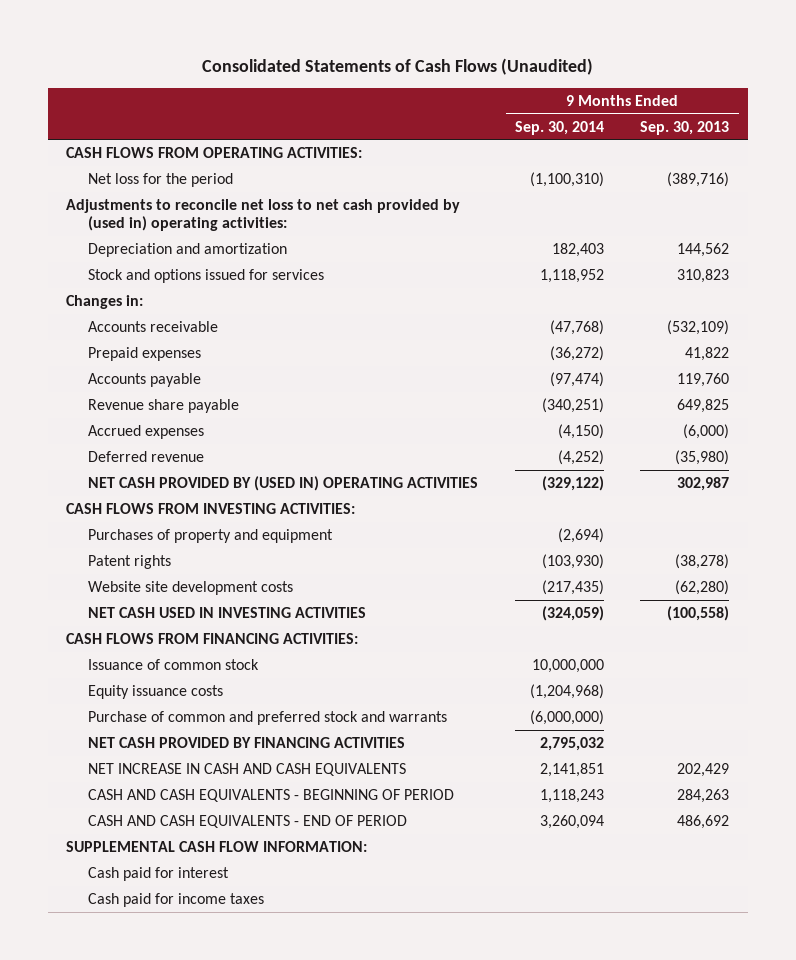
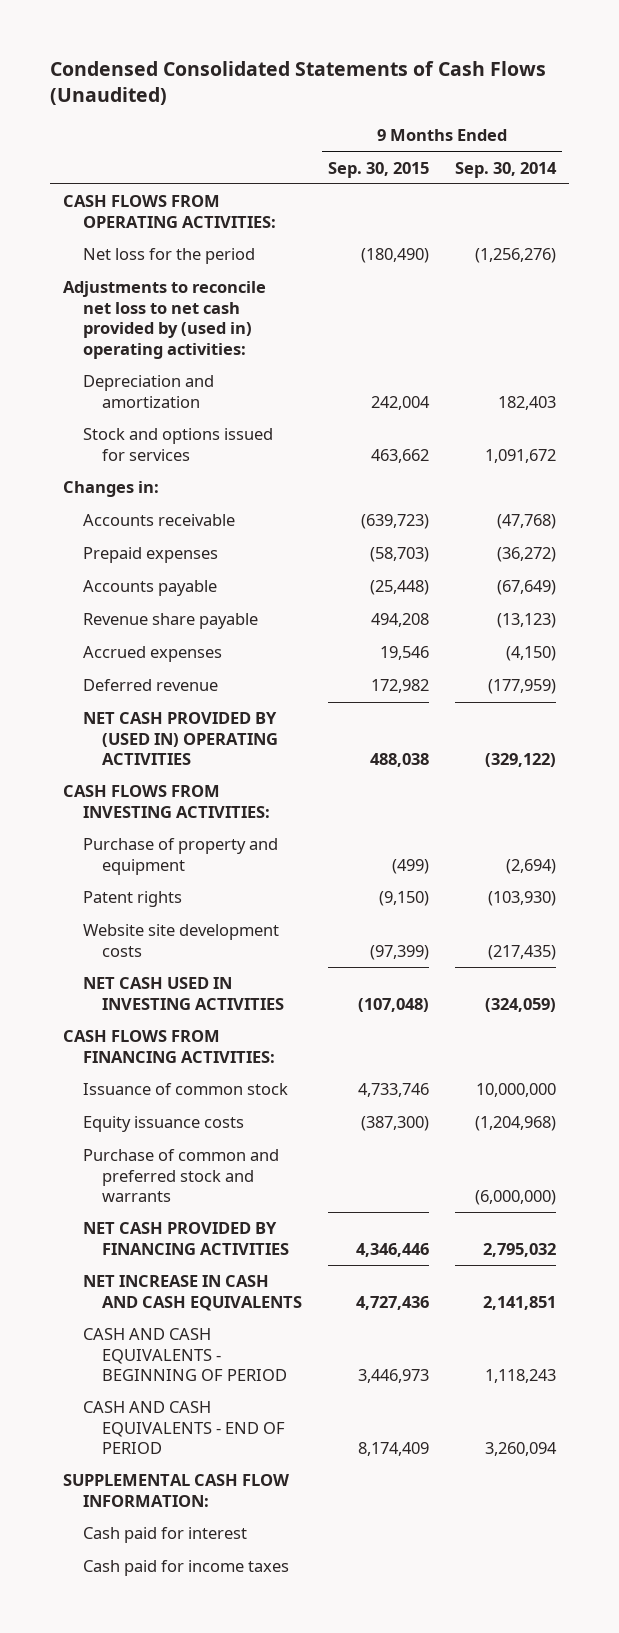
- Consolidated Statements of Cash Flows (Unaudited)
+ Condensed Consolidated Statements of Cash Flows (Unaudited)
- | 9 Months Ended Sep. 30, 2014 | 9 Months Ended Sep. 30, 2013
+ | 9 Months Ended Sep. 30, 2015 | 9 Months Ended Sep. 30, 2014
- Net loss for the period | (1,100,310) | (389,716)
+ Net loss for the period | (180,490) | (1,256,276)
- Stock and options issued for services | 1,118,952 | 310,823
+ Stock and options issued for services | 463,662 | 1,091,672
- Accounts payable | (97,474) | 119,760
- Revenue share payable | (340,251) | 649,825
+ Accounts payable | (25,448) | (67,649)
+ Revenue share payable | 494,208 | (13,123)
- Deferred revenue | (4,252) | (35,980)
+ Deferred revenue | 172,982 | (177,959)
- Purchases of property and equipment | (2,694) |
+ Purchase of property and equipment | (499) | (2,694)

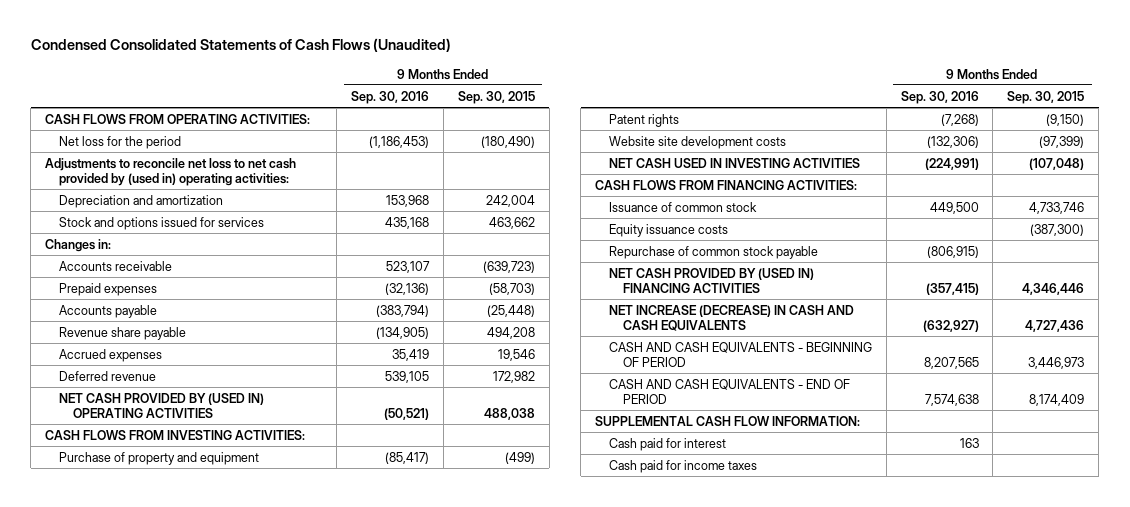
- | 9 Months Ended Sep. 30, 2015 | 9 Months Ended Sep. 30, 2014
+ | 9 Months Ended Sep. 30, 2016 | 9 Months Ended Sep. 30, 2015
- Purchase of common and preferred stock and warrants | | (6,000,000)
- NET CASH PROVIDED BY FINANCING ACTIVITIES | 4,346,446 | 2,795,032
- NET INCREASE IN CASH AND CASH EQUIVALENTS | 4,727,436 | 2,141,851
+ Repurchase of common stock payable | (806,915) |
+ NET CASH PROVIDED BY (USED IN) FINANCING ACTIVITIES | (357,415) | 4,346,446
+ NET INCREASE (DECREASE) IN CASH AND CASH EQUIVALENTS | (632,927) | 4,727,436

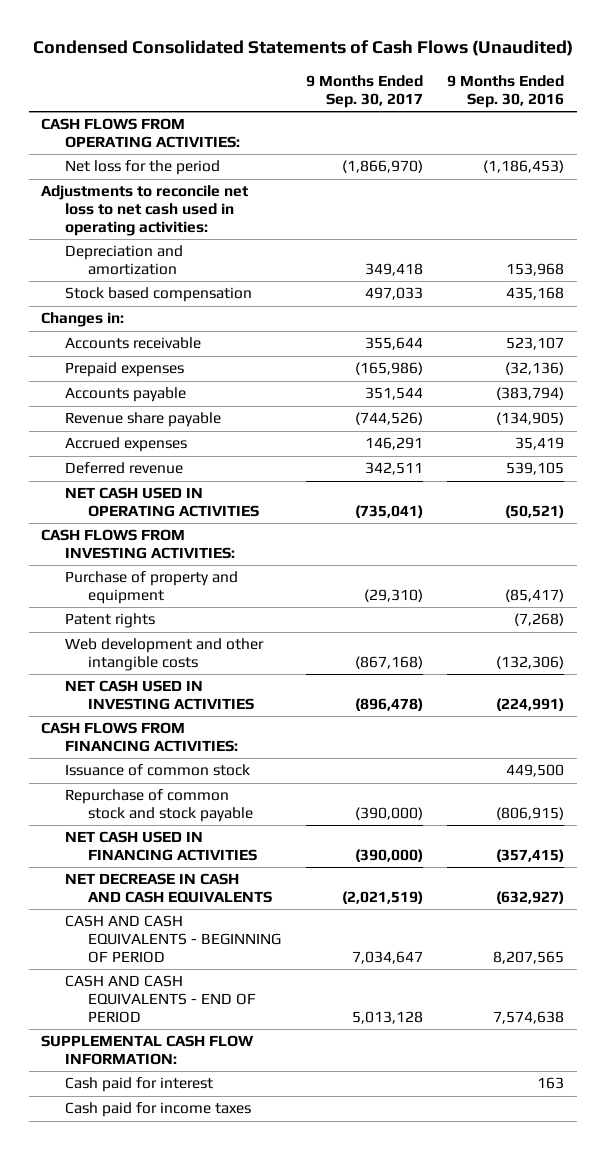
- | 9 Months Ended Sep. 30, 2016 | 9 Months Ended Sep. 30, 2015
+ | 9 Months Ended Sep. 30, 2017 | 9 Months Ended Sep. 30, 2016
- Adjustments to reconcile net loss to net cash provided by (used in) operating activities:
+ Adjustments to reconcile net loss to net cash used in operating activities:
- Stock and options issued for services | 435,168 | 463,662
+ Stock based compensation | 497,033 | 435,168
- NET CASH PROVIDED BY (USED IN) OPERATING ACTIVITIES | (50,521) | 488,038
+ NET CASH USED IN OPERATING ACTIVITIES | (735,041) | (50,521)
- Website site development costs | (132,306) | (97,399)
+ Web development and other intangible costs | (867,168) | (132,306)
- Equity issuance costs | | (387,300)
- Repurchase of common stock payable | (806,915) |
- NET CASH PROVIDED BY (USED IN) FINANCING ACTIVITIES | (357,415) | 4,346,446
- NET INCREASE (DECREASE) IN CASH AND CASH EQUIVALENTS | (632,927) | 4,727,436
+ Repurchase of common stock and stock payable | (390,000) | (806,915)
+ NET CASH USED IN FINANCING ACTIVITIES | (390,000) | (357,415)
+ NET DECREASE IN CASH AND CASH EQUIVALENTS | (2,021,519) | (632,927)

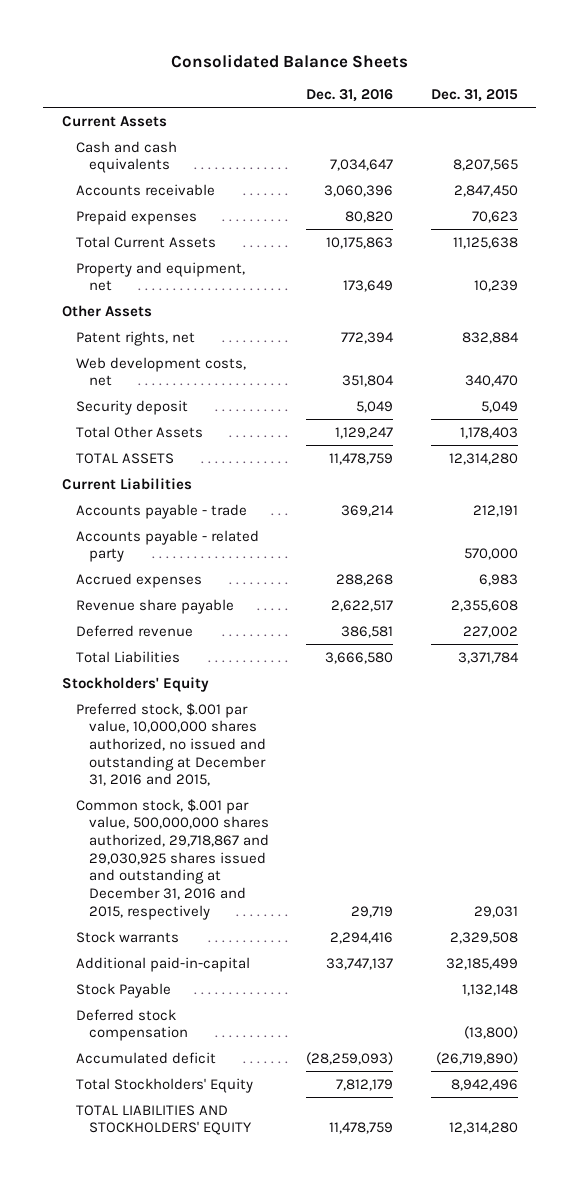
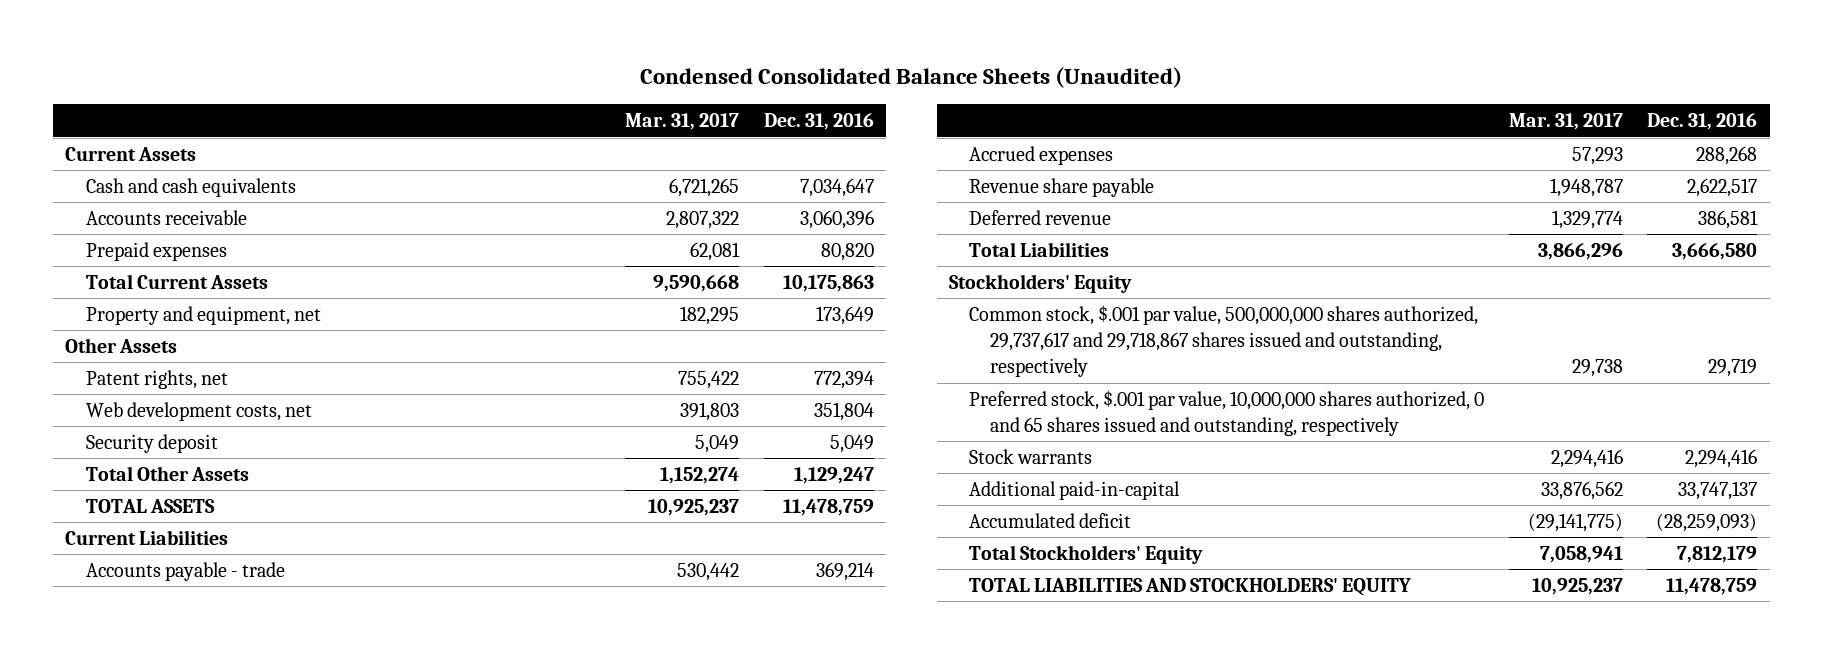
- Consolidated Balance Sheets
+ Condensed Consolidated Balance Sheets (Unaudited)
- | Dec. 31, 2016 | Dec. 31, 2015
+ | Mar. 31, 2017 | Dec. 31, 2016
- Accounts payable - related party | | 570,000
- Preferred stock, $.001 par value, 10,000,000 shares authorized, no issued and outstanding at December 31, 2016 and 2015,
- Common stock, $.001 par value, 500,000,000 shares authorized, 29,718,867 and 29,030,925 shares issued and outstanding at December 31, 2016 and 2015, respectively | 29,719 | 29,031
+ Common stock, $.001 par value, 500,000,000 shares authorized, 29,737,617 and 29,718,867 shares issued and outstanding, respectively | 29,738 | 29,719
+ Preferred stock, $.001 par value, 10,000,000 shares authorized, 0 and 65 shares issued and outstanding, respectively
- Stock Payable | | 1,132,148
- Deferred stock compensation | | (13,800)

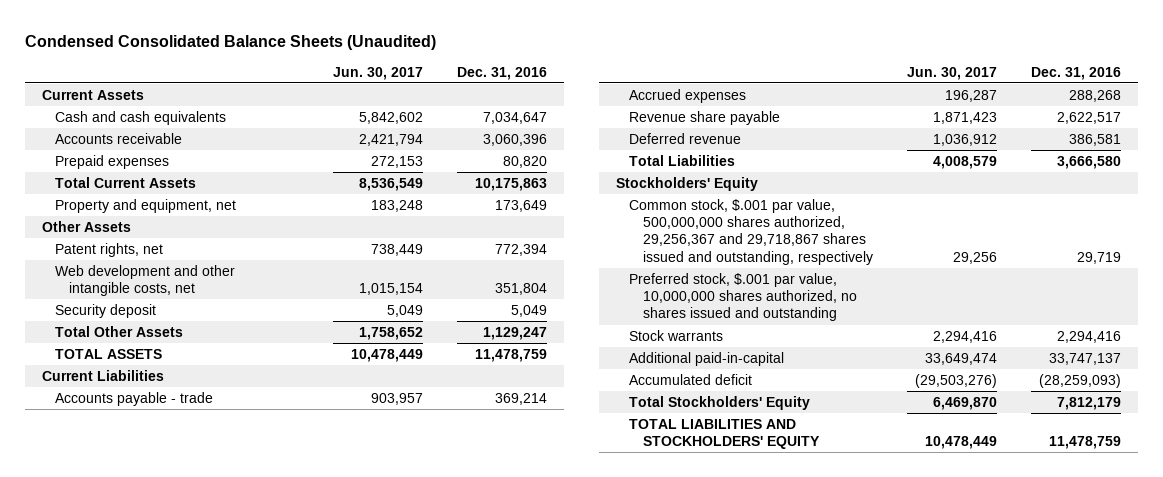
- | Mar. 31, 2017 | Dec. 31, 2016
+ | Jun. 30, 2017 | Dec. 31, 2016
- Web development costs, net | 391,803 | 351,804
+ Web development and other intangible costs, net | 1,015,154 | 351,804
- Common stock, $.001 par value, 500,000,000 shares authorized, 29,737,617 and 29,718,867 shares issued and outstanding, respectively | 29,738 | 29,719
- Preferred stock, $.001 par value, 10,000,000 shares authorized, 0 and 65 shares issued and outstanding, respectively
+ Common stock, $.001 par value, 500,000,000 shares authorized, 29,256,367 and 29,718,867 shares issued and outstanding, respectively | 29,256 | 29,719
+ Preferred stock, $.001 par value, 10,000,000 shares authorized, no shares issued and outstanding

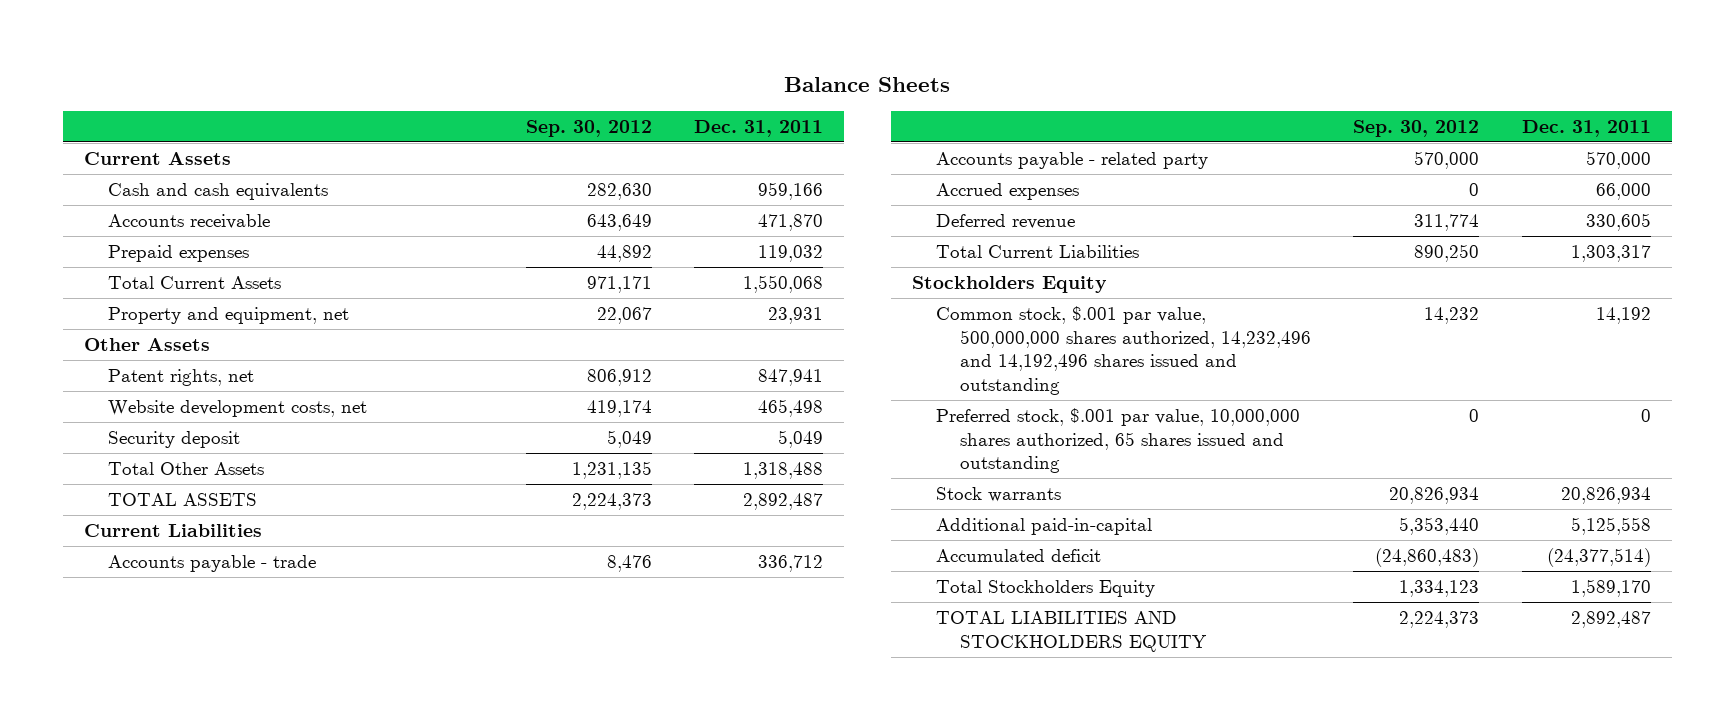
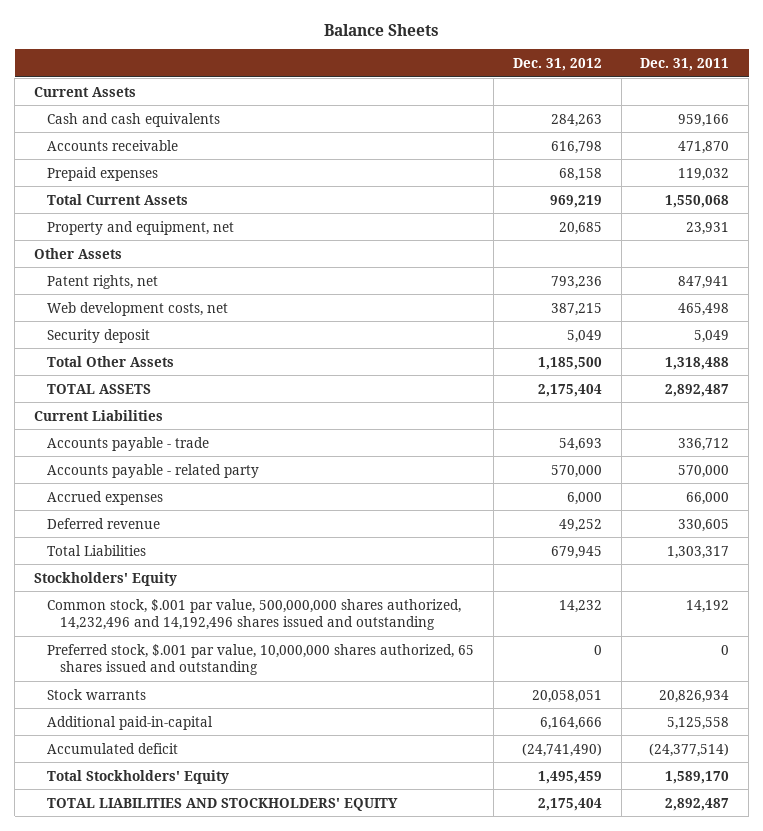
- | Sep. 30, 2012 | Dec. 31, 2011
+ | Dec. 31, 2012 | Dec. 31, 2011
- Website development costs, net | 419,174 | 465,498
+ Web development costs, net | 387,215 | 465,498
- Total Current Liabilities | 890,250 | 1,303,317
- Stockholders Equity
+ Total Liabilities | 679,945 | 1,303,317
+ Stockholders' Equity
- Total Stockholders Equity | 1,334,123 | 1,589,170
- TOTAL LIABILITIES AND STOCKHOLDERS EQUITY | 2,224,373 | 2,892,487
+ Total Stockholders' Equity | 1,495,459 | 1,589,170
+ TOTAL LIABILITIES AND STOCKHOLDERS' EQUITY | 2,175,404 | 2,892,487

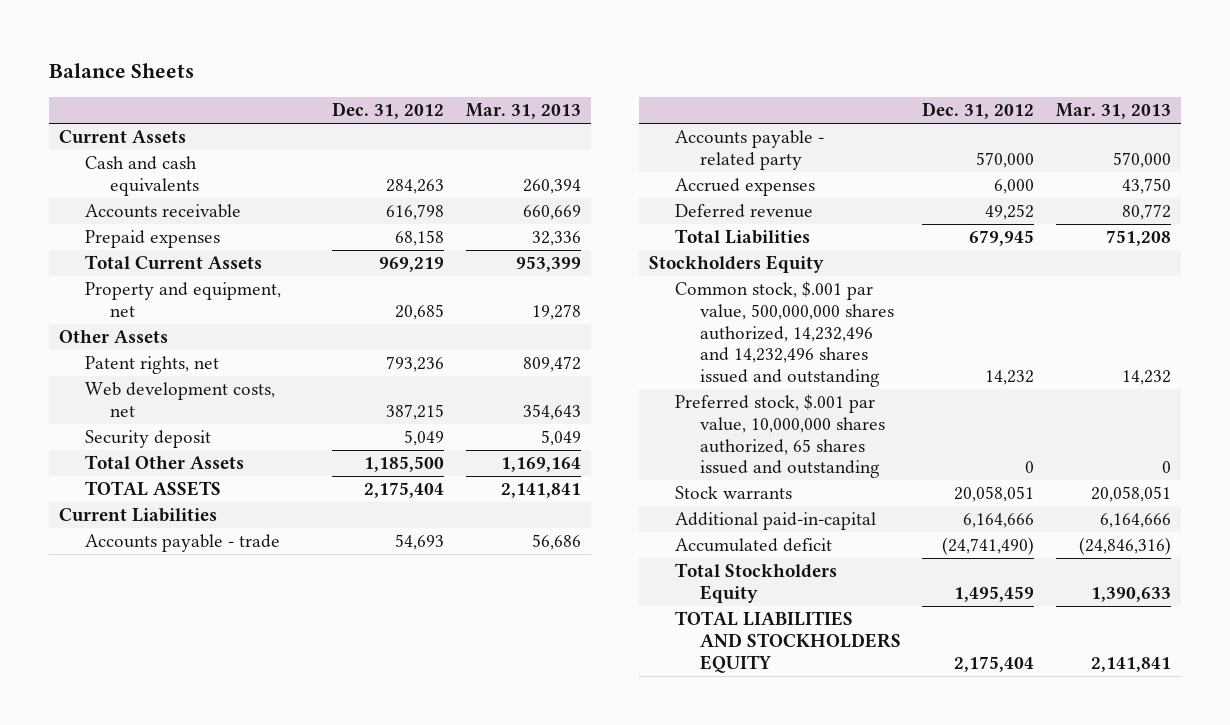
- | Dec. 31, 2012 | Dec. 31, 2011
+ | Dec. 31, 2012 | Mar. 31, 2013
- Stockholders' Equity
- Common stock, $.001 par value, 500,000,000 shares authorized, 14,232,496 and 14,192,496 shares issued and outstanding | 14,232 | 14,192
+ Stockholders Equity
+ Common stock, $.001 par value, 500,000,000 shares authorized, 14,232,496 and 14,232,496 shares issued and outstanding | 14,232 | 14,232
- Total Stockholders' Equity | 1,495,459 | 1,589,170
- TOTAL LIABILITIES AND STOCKHOLDERS' EQUITY | 2,175,404 | 2,892,487
+ Total Stockholders Equity | 1,495,459 | 1,390,633
+ TOTAL LIABILITIES AND STOCKHOLDERS EQUITY | 2,175,404 | 2,141,841

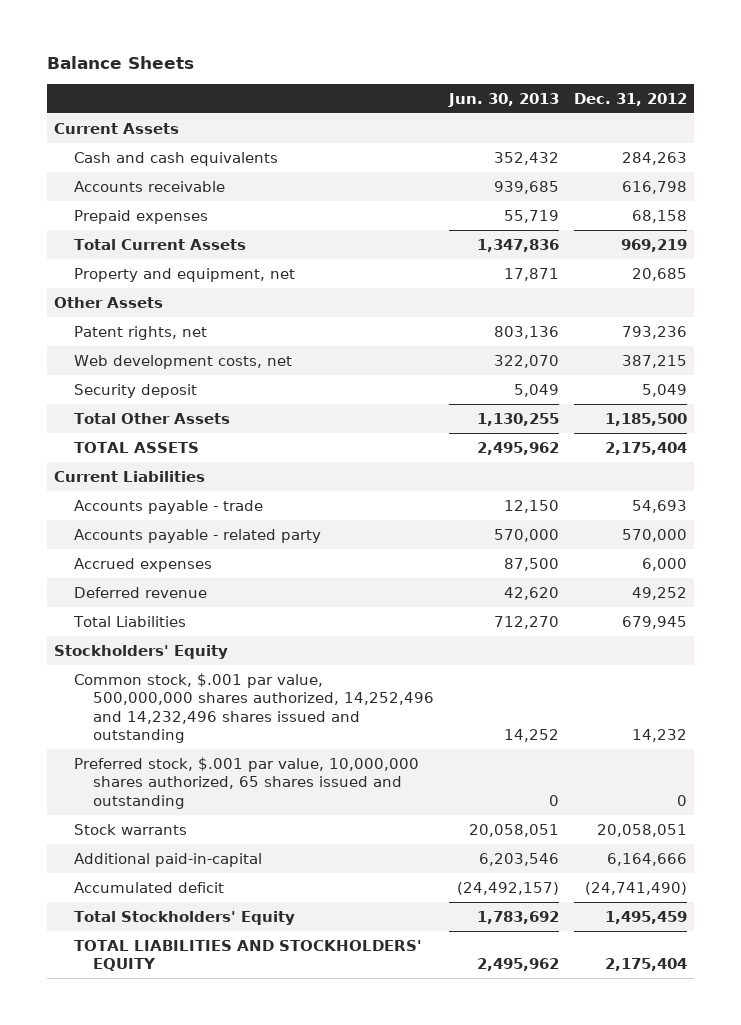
- | Dec. 31, 2012 | Mar. 31, 2013
+ | Jun. 30, 2013 | Dec. 31, 2012
- Stockholders Equity
- Common stock, $.001 par value, 500,000,000 shares authorized, 14,232,496 and 14,232,496 shares issued and outstanding | 14,232 | 14,232
+ Stockholders' Equity
+ Common stock, $.001 par value, 500,000,000 shares authorized, 14,252,496 and 14,232,496 shares issued and outstanding | 14,252 | 14,232
- Total Stockholders Equity | 1,495,459 | 1,390,633
- TOTAL LIABILITIES AND STOCKHOLDERS EQUITY | 2,175,404 | 2,141,841
+ Total Stockholders' Equity | 1,783,692 | 1,495,459
+ TOTAL LIABILITIES AND STOCKHOLDERS' EQUITY | 2,495,962 | 2,175,404

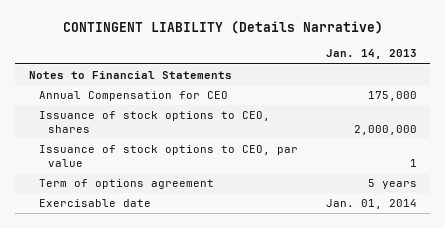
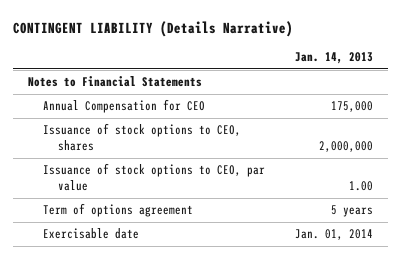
- Issuance of stock options to CEO, par value | 1
+ Issuance of stock options to CEO, par value | 1.00

